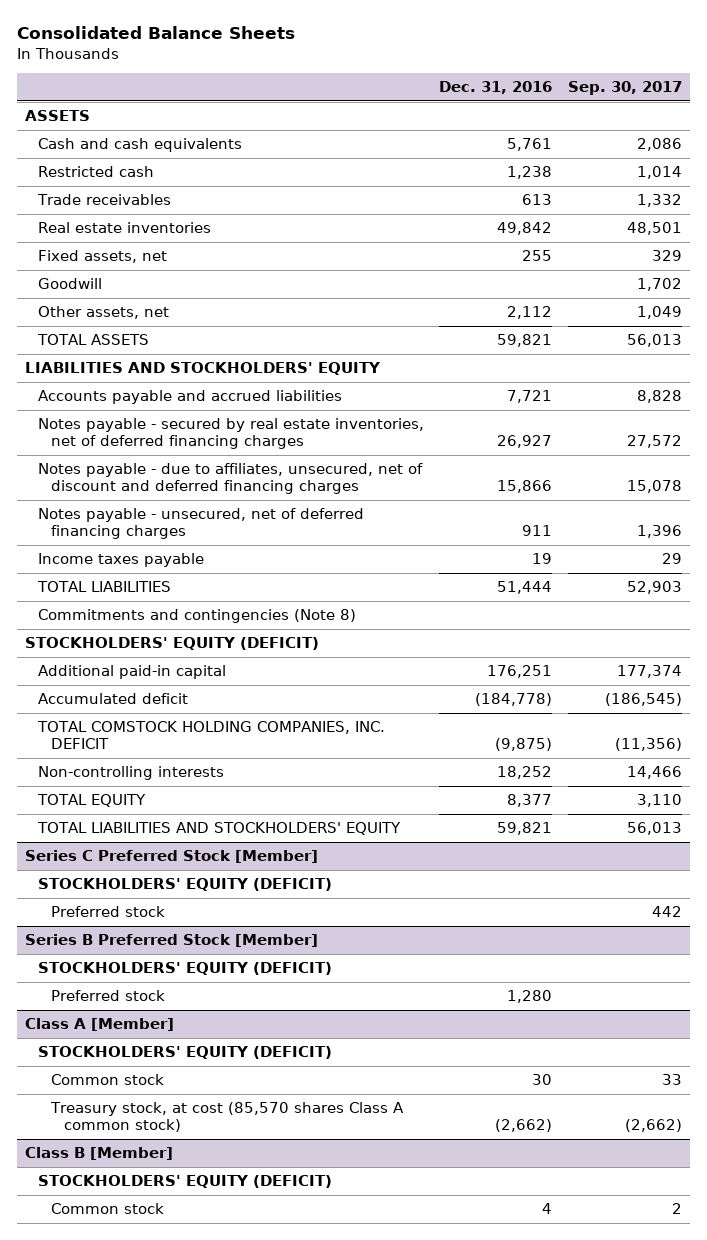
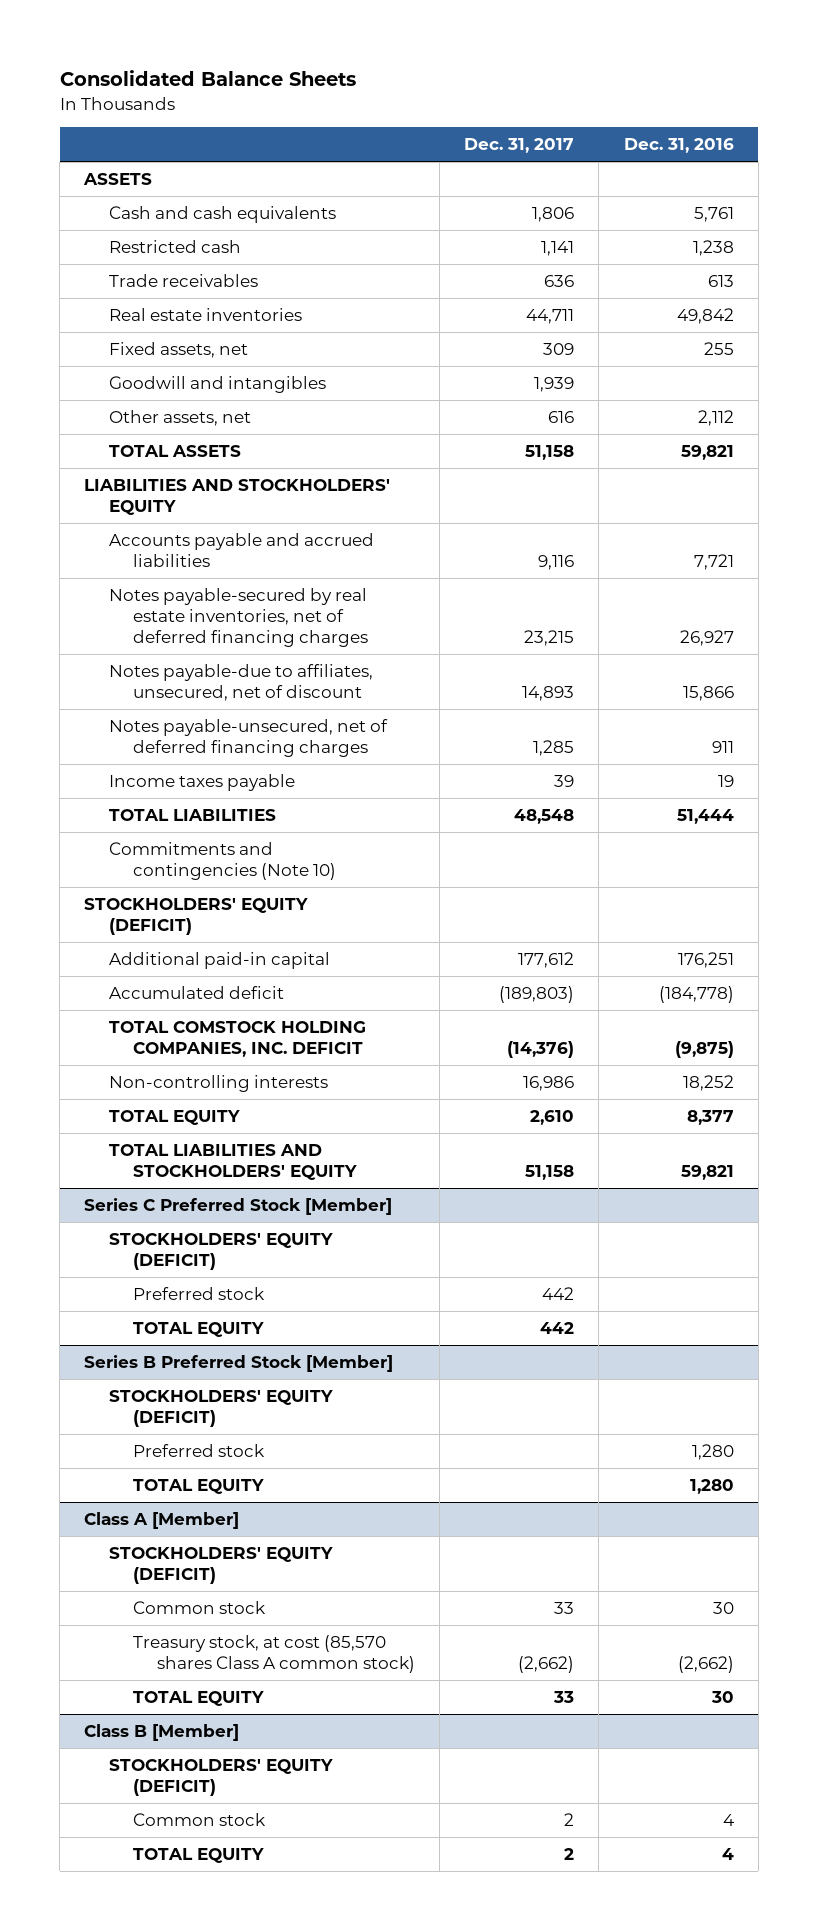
- | Dec. 31, 2016 | Sep. 30, 2017
+ | Dec. 31, 2017 | Dec. 31, 2016
- Goodwill | | 1,702
+ Goodwill and intangibles | 1,939 |
- Notes payable - secured by real estate inventories, net of deferred financing charges | 26,927 | 27,572
- Notes payable - due to affiliates, unsecured, net of discount and deferred financing charges | 15,866 | 15,078
- Notes payable - unsecured, net of deferred financing charges | 911 | 1,396
+ Notes payable-secured by real estate inventories, net of deferred financing charges | 23,215 | 26,927
+ Notes payable-due to affiliates, unsecured, net of discount | 14,893 | 15,866
+ Notes payable-unsecured, net of deferred financing charges | 1,285 | 911
- Commitments and contingencies (Note 8)
+ Commitments and contingencies (Note 10)
@ Series C Preferred Stock [Member]
+ TOTAL EQUITY | 442 |
@ Series B Preferred Stock [Member]
+ TOTAL EQUITY | | 1,280
@ Class A [Member]
+ TOTAL EQUITY | 33 | 30
@ Class B [Member]
+ TOTAL EQUITY | 2 | 4

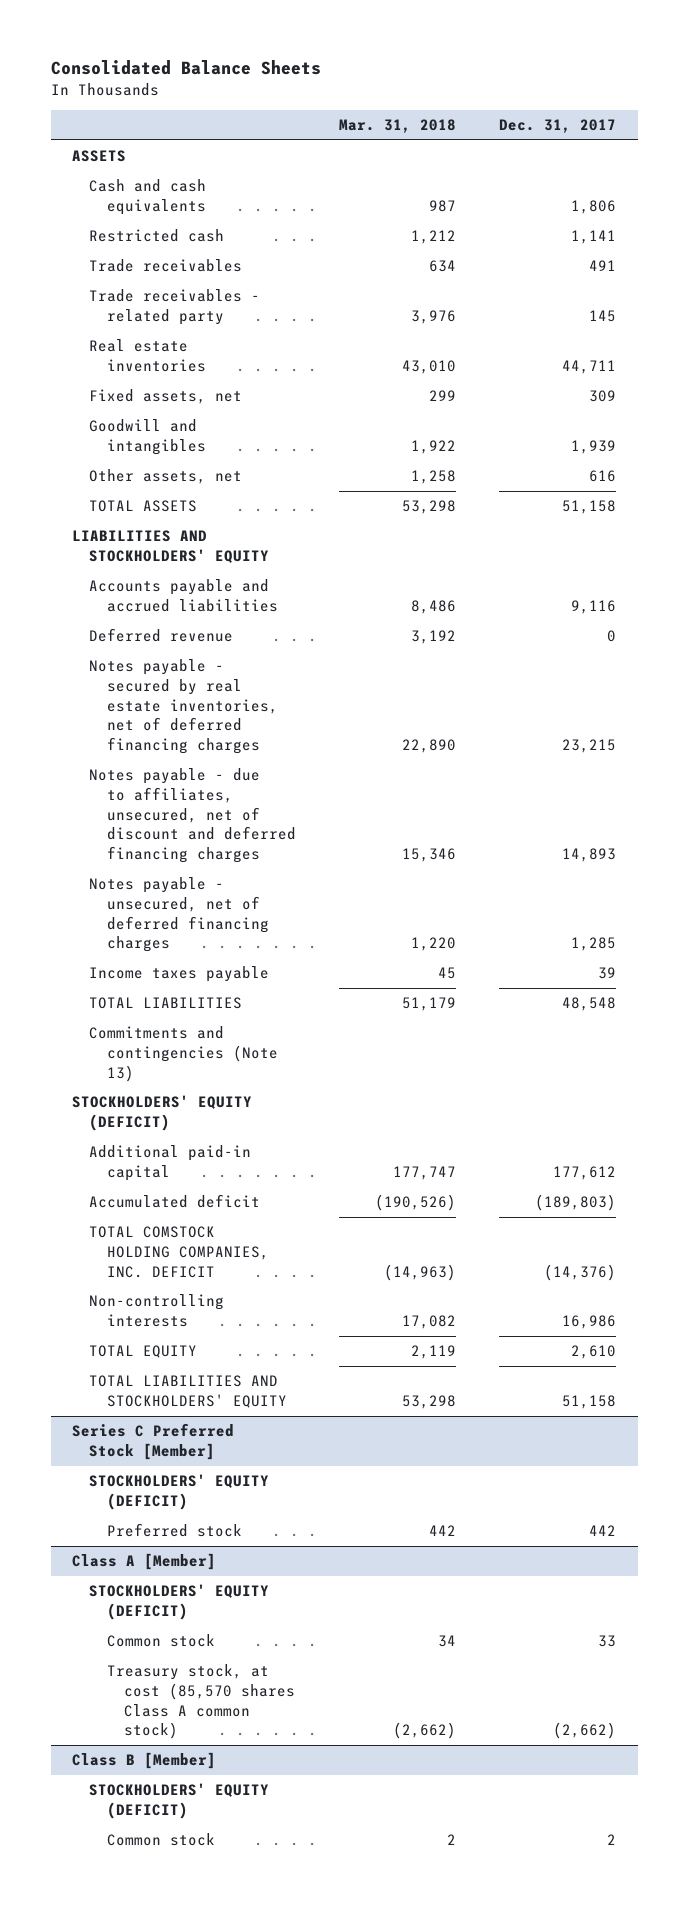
- | Dec. 31, 2017 | Dec. 31, 2016
+ | Mar. 31, 2018 | Dec. 31, 2017
- Trade receivables | 636 | 613
+ Trade receivables | 634 | 491
+ Trade receivables - related party | 3,976 | 145
- Notes payable-secured by real estate inventories, net of deferred financing charges | 23,215 | 26,927
- Notes payable-due to affiliates, unsecured, net of discount | 14,893 | 15,866
- Notes payable-unsecured, net of deferred financing charges | 1,285 | 911
+ Deferred revenue | 3,192 | 0
+ Notes payable - secured by real estate inventories, net of deferred financing charges | 22,890 | 23,215
+ Notes payable - due to affiliates, unsecured, net of discount and deferred financing charges | 15,346 | 14,893
+ Notes payable - unsecured, net of deferred financing charges | 1,220 | 1,285
- Commitments and contingencies (Note 10)
+ Commitments and contingencies (Note 13)
@ Series C Preferred Stock [Member]
- TOTAL EQUITY | 442 |
- Series B Preferred Stock [Member]
- STOCKHOLDERS' EQUITY (DEFICIT)
- Preferred stock | | 1,280
- TOTAL EQUITY | | 1,280
@ Class A [Member]
- TOTAL EQUITY | 33 | 30
@ Class B [Member]
- TOTAL EQUITY | 2 | 4

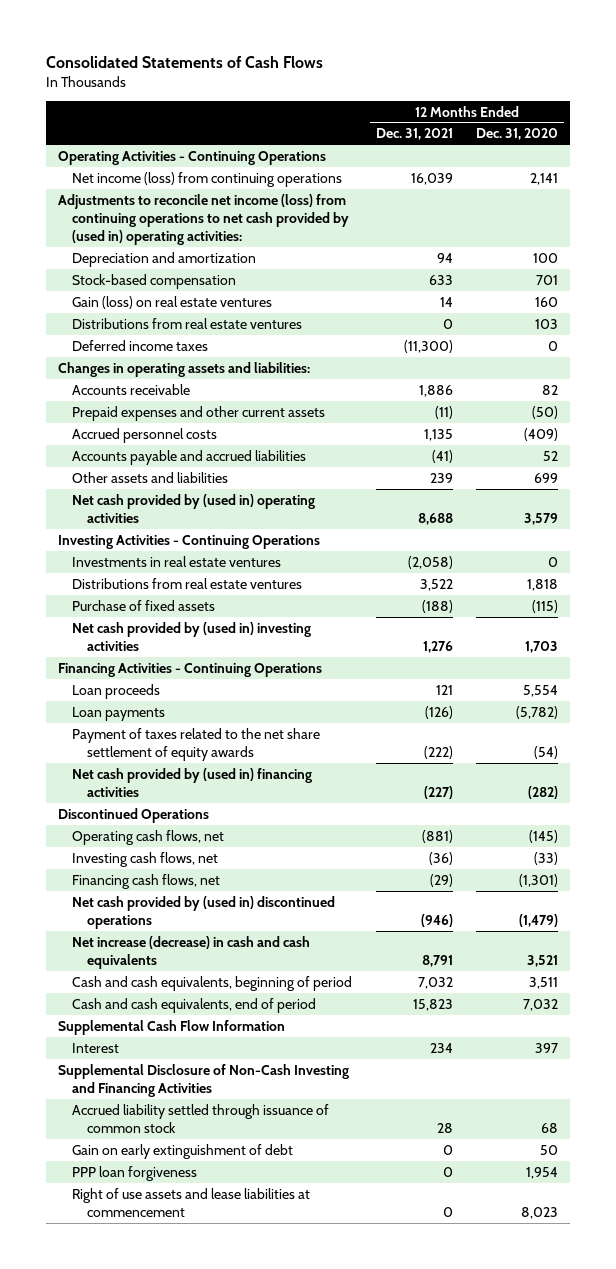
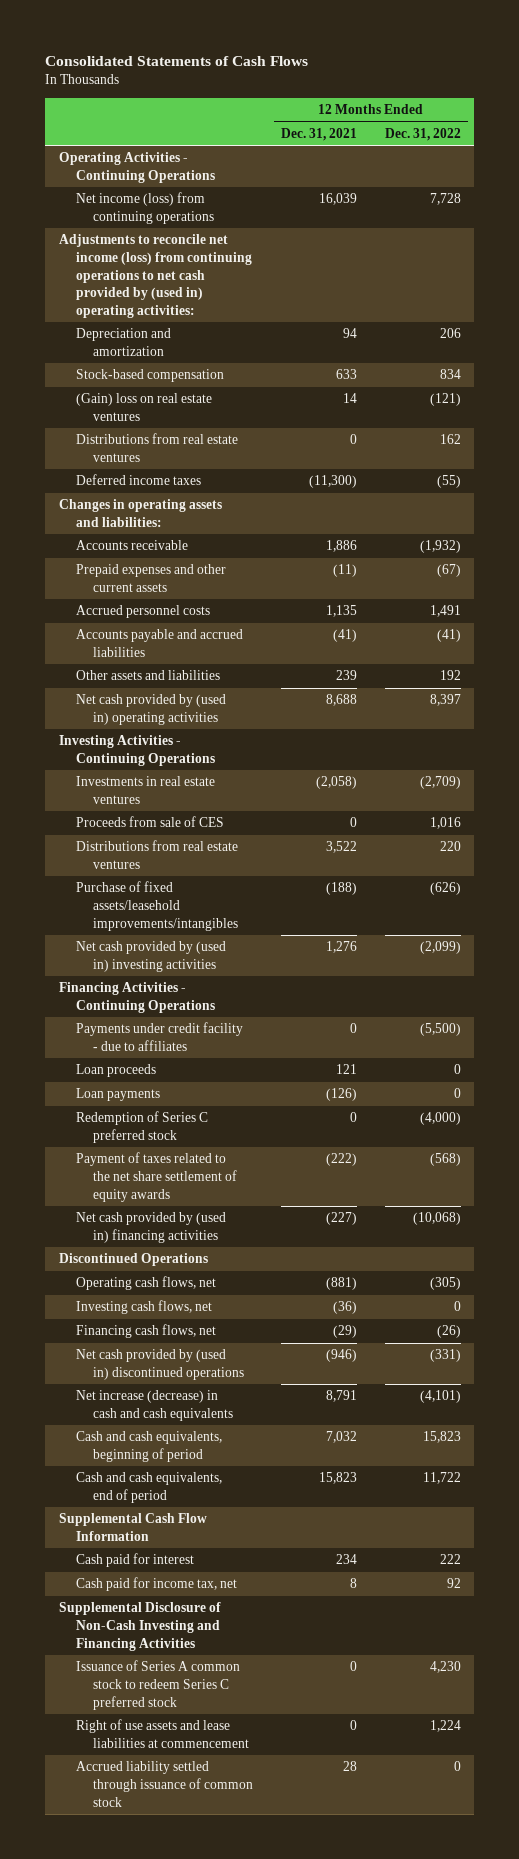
- | 12 Months Ended Dec. 31, 2021 | 12 Months Ended Dec. 31, 2020
+ | 12 Months Ended Dec. 31, 2021 | 12 Months Ended Dec. 31, 2022
- Gain (loss) on real estate ventures | 14 | 160
+ (Gain) loss on real estate ventures | 14 | (121)
+ Proceeds from sale of CES | 0 | 1,016
- Purchase of fixed assets | (188) | (115)
+ Purchase of fixed assets/leasehold improvements/intangibles | (188) | (626)
+ Payments under credit facility - due to affiliates | 0 | (5,500)
+ Redemption of Series C preferred stock | 0 | (4,000)
- Interest | 234 | 397
+ Cash paid for interest | 234 | 222
+ Cash paid for income tax, net | 8 | 92
- Gain on early extinguishment of debt | 0 | 50
- PPP loan forgiveness | 0 | 1,954
+ Issuance of Series A common stock to redeem Series C preferred stock | 0 | 4,230
moved down: Accrued liability settled through issuance of common stock | 28 | 0

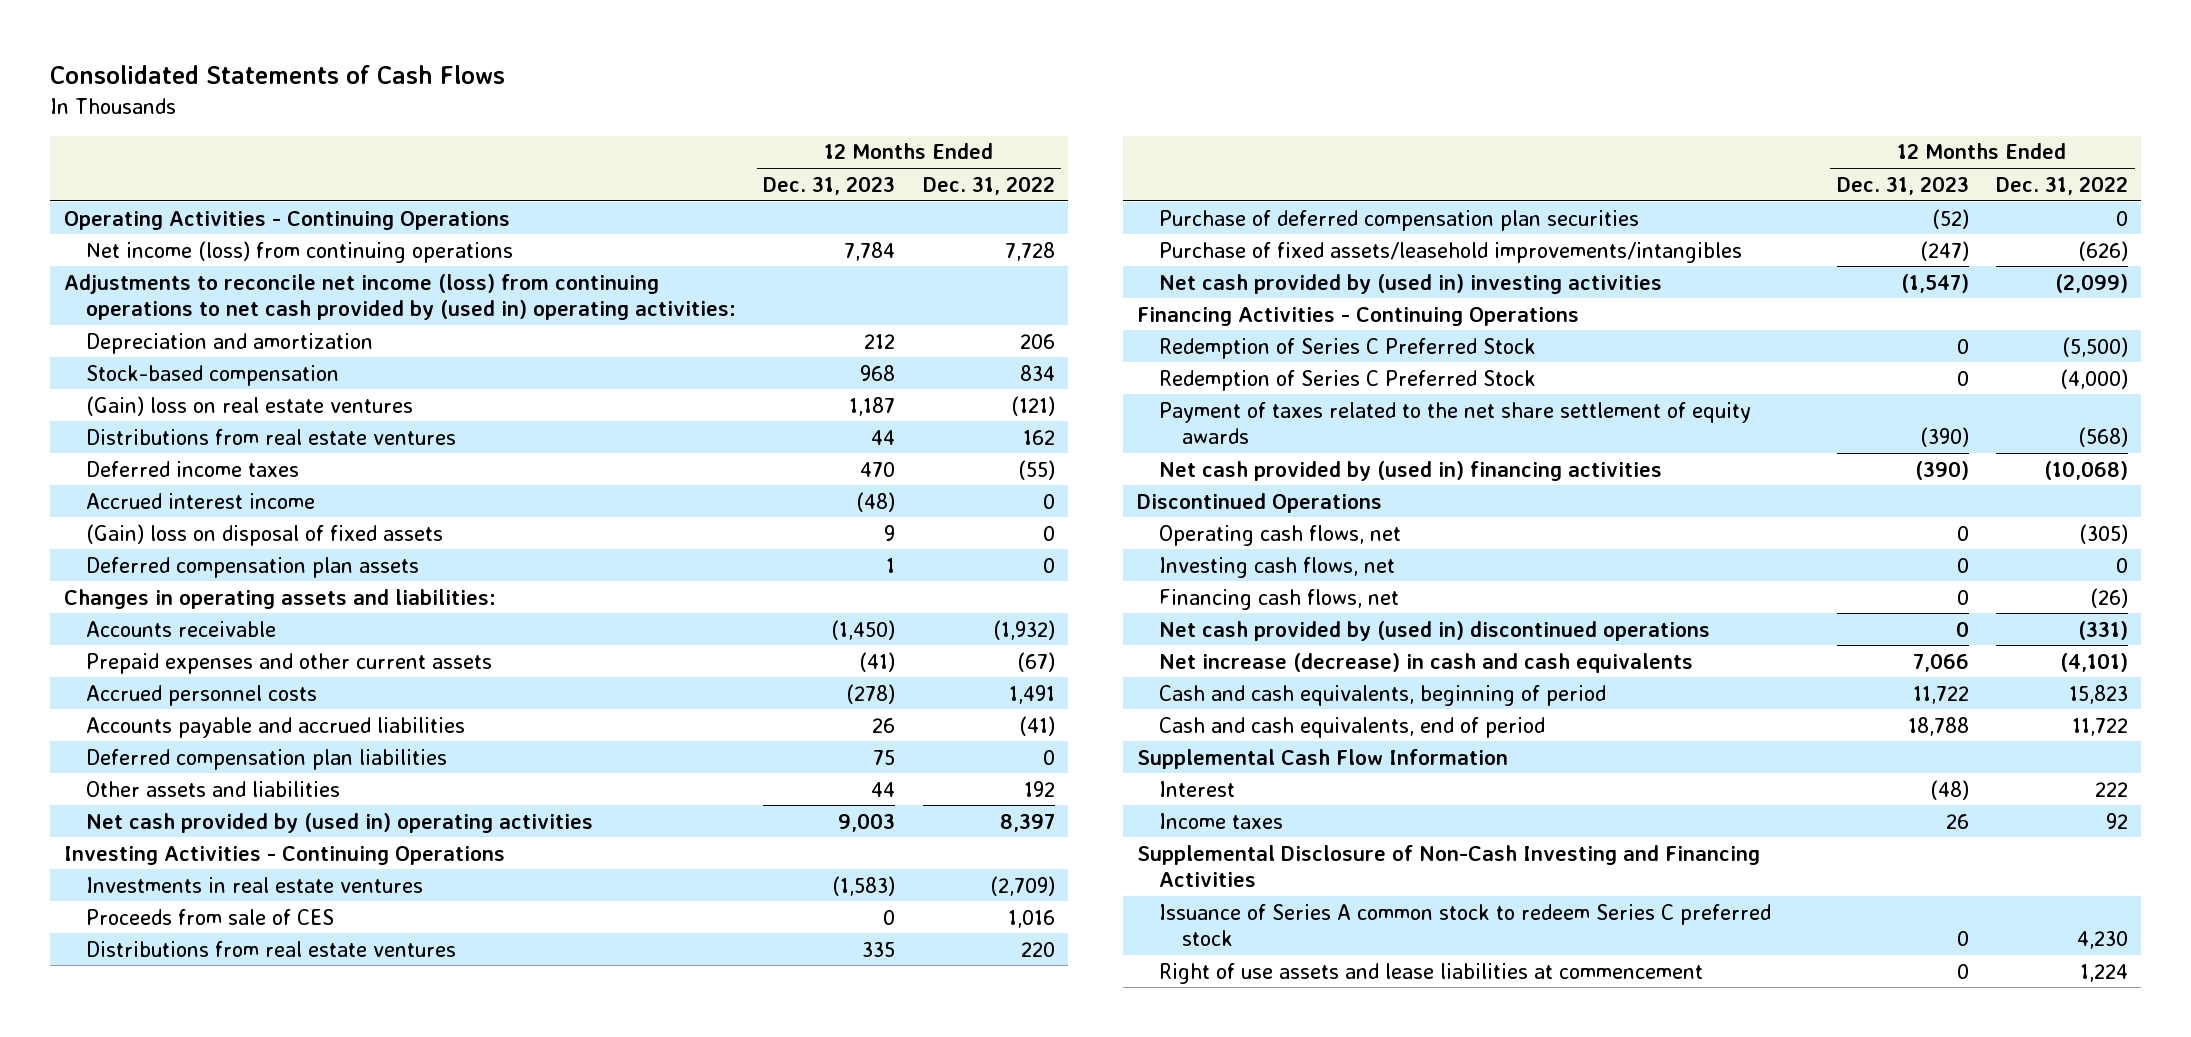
- | 12 Months Ended Dec. 31, 2021 | 12 Months Ended Dec. 31, 2022
+ | 12 Months Ended Dec. 31, 2023 | 12 Months Ended Dec. 31, 2022
+ Accrued interest income | (48) | 0
+ (Gain) loss on disposal of fixed assets | 9 | 0
+ Deferred compensation plan assets | 1 | 0
+ Deferred compensation plan liabilities | 75 | 0
+ Purchase of deferred compensation plan securities | (52) | 0
- Payments under credit facility - due to affiliates | 0 | (5,500)
- Loan proceeds | 121 | 0
- Loan payments | (126) | 0
- Redemption of Series C preferred stock | 0 | (4,000)
+ Redemption of Series C Preferred Stock | 0 | (5,500)
+ Redemption of Series C Preferred Stock | 0 | (4,000)
- Cash paid for interest | 234 | 222
- Cash paid for income tax, net | 8 | 92
+ Interest | (48) | 222
+ Income taxes | 26 | 92
- Accrued liability settled through issuance of common stock | 28 | 0

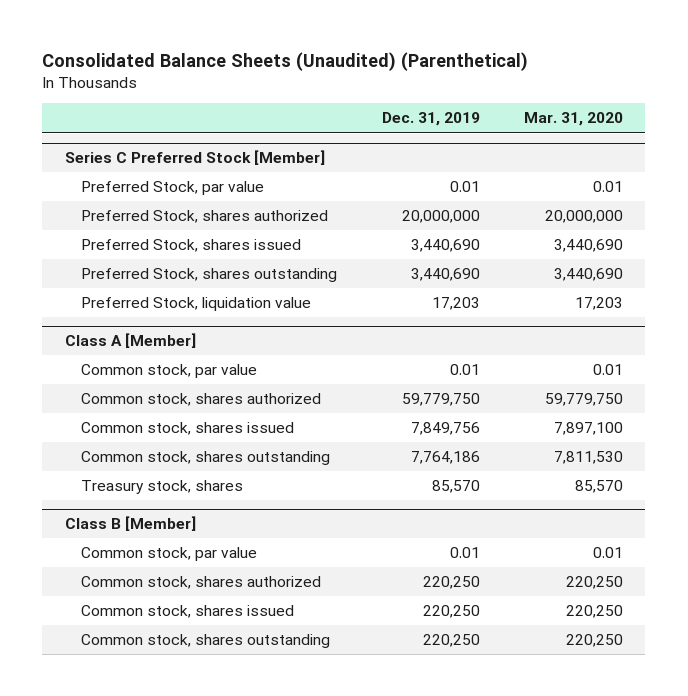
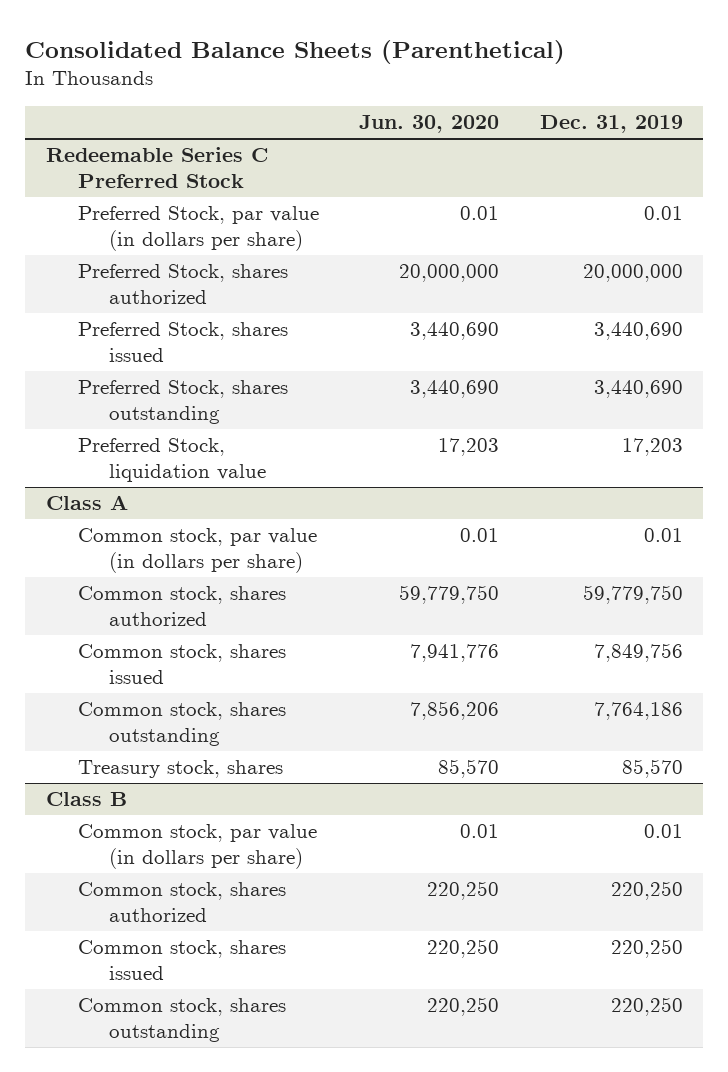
- Consolidated Balance Sheets (Unaudited) (Parenthetical)
+ Consolidated Balance Sheets (Parenthetical)
- | Dec. 31, 2019 | Mar. 31, 2020
+ | Jun. 30, 2020 | Dec. 31, 2019
- Series C Preferred Stock [Member]
- Preferred Stock, par value | 0.01 | 0.01
+ Redeemable Series C Preferred Stock
+ Preferred Stock, par value (in dollars per share) | 0.01 | 0.01
- Class A [Member]
- Common stock, par value | 0.01 | 0.01
+ Class A
+ Common stock, par value (in dollars per share) | 0.01 | 0.01
- Class B [Member]
- Common stock, par value | 0.01 | 0.01
+ Class B
+ Common stock, par value (in dollars per share) | 0.01 | 0.01

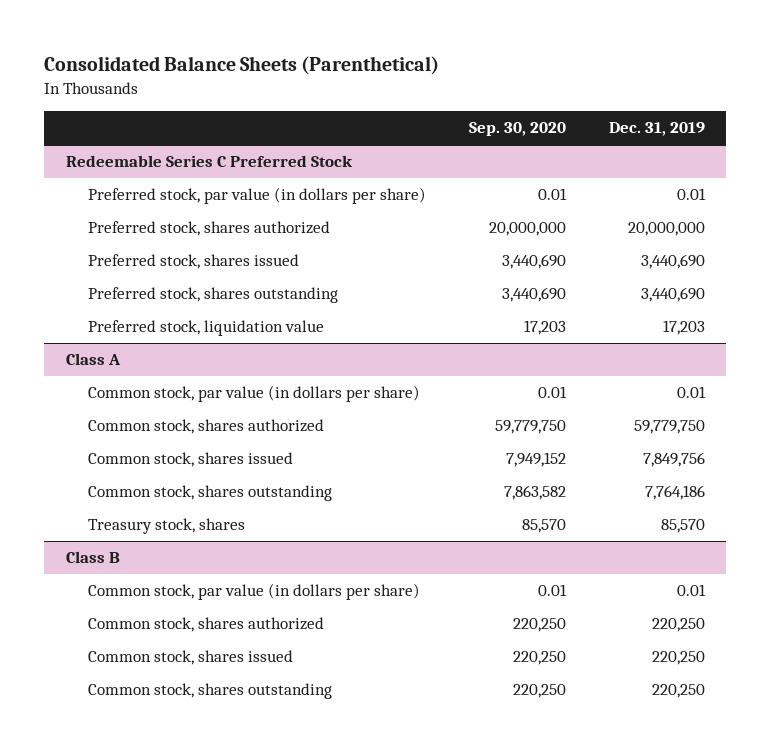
- | Jun. 30, 2020 | Dec. 31, 2019
+ | Sep. 30, 2020 | Dec. 31, 2019
@ Redeemable Series C Preferred Stock
- Preferred Stock, par value (in dollars per share) | 0.01 | 0.01
- Preferred Stock, shares authorized | 20,000,000 | 20,000,000
- Preferred Stock, shares issued | 3,440,690 | 3,440,690
- Preferred Stock, shares outstanding | 3,440,690 | 3,440,690
- Preferred Stock, liquidation value | 17,203 | 17,203
+ Preferred stock, par value (in dollars per share) | 0.01 | 0.01
+ Preferred stock, shares authorized | 20,000,000 | 20,000,000
+ Preferred stock, shares issued | 3,440,690 | 3,440,690
+ Preferred stock, shares outstanding | 3,440,690 | 3,440,690
+ Preferred stock, liquidation value | 17,203 | 17,203

